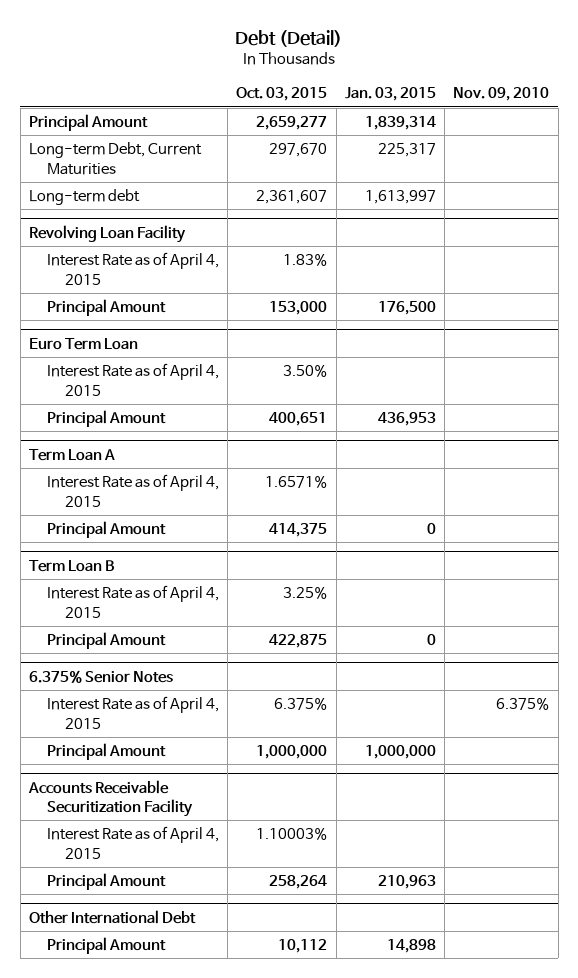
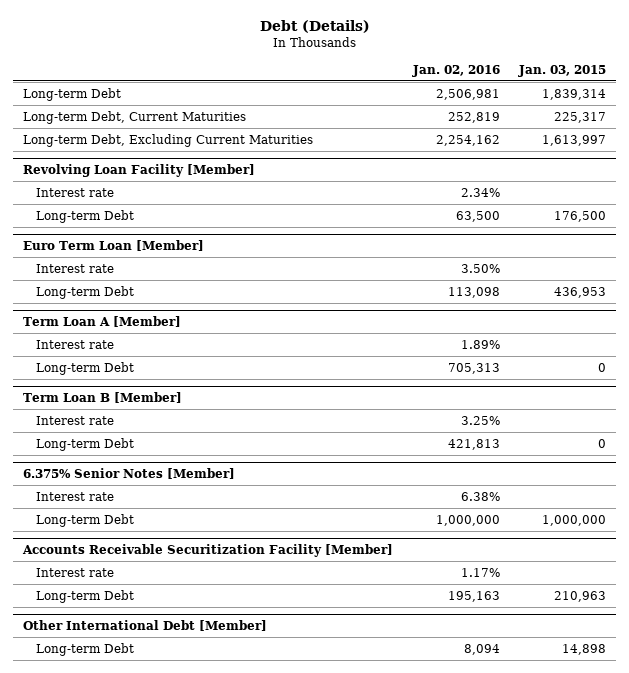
- Debt (Detail)
+ Debt (Details)
- | Oct. 03, 2015 | Jan. 03, 2015 | Nov. 09, 2010
+ | Jan. 02, 2016 | Jan. 03, 2015
- Principal Amount | 2,659,277 | 1,839,314 |
+ Long-term Debt | 2,506,981 | 1,839,314
- Long-term debt | 2,361,607 | 1,613,997 |
- Revolving Loan Facility
- Interest Rate as of April 4, 2015 | 1.83% | |
- Principal Amount | 153,000 | 176,500 |
- Euro Term Loan
- Interest Rate as of April 4, 2015 | 3.50% | |
- Principal Amount | 400,651 | 436,953 |
- Term Loan A
- Interest Rate as of April 4, 2015 | 1.6571% | |
- Principal Amount | 414,375 | 0 |
- Term Loan B
- Interest Rate as of April 4, 2015 | 3.25% | |
- Principal Amount | 422,875 | 0 |
- 6.375% Senior Notes
- Interest Rate as of April 4, 2015 | 6.375% | | 6.375%
- Principal Amount | 1,000,000 | 1,000,000 |
- Accounts Receivable Securitization Facility
- Interest Rate as of April 4, 2015 | 1.10003% | |
- Principal Amount | 258,264 | 210,963 |
- Other International Debt
- Principal Amount | 10,112 | 14,898 |
+ Long-term Debt, Excluding Current Maturities | 2,254,162 | 1,613,997
+ Revolving Loan Facility [Member]
+ Interest rate | 2.34% |
+ Long-term Debt | 63,500 | 176,500
+ Euro Term Loan [Member]
+ Interest rate | 3.50% |
+ Long-term Debt | 113,098 | 436,953
+ Term Loan A [Member]
+ Interest rate | 1.89% |
+ Long-term Debt | 705,313 | 0
+ Term Loan B [Member]
+ Interest rate | 3.25% |
+ Long-term Debt | 421,813 | 0
+ 6.375% Senior Notes [Member]
+ Interest rate | 6.38% |
+ Long-term Debt | 1,000,000 | 1,000,000
+ Accounts Receivable Securitization Facility [Member]
+ Interest rate | 1.17% |
+ Long-term Debt | 195,163 | 210,963
+ Other International Debt [Member]
+ Long-term Debt | 8,094 | 14,898

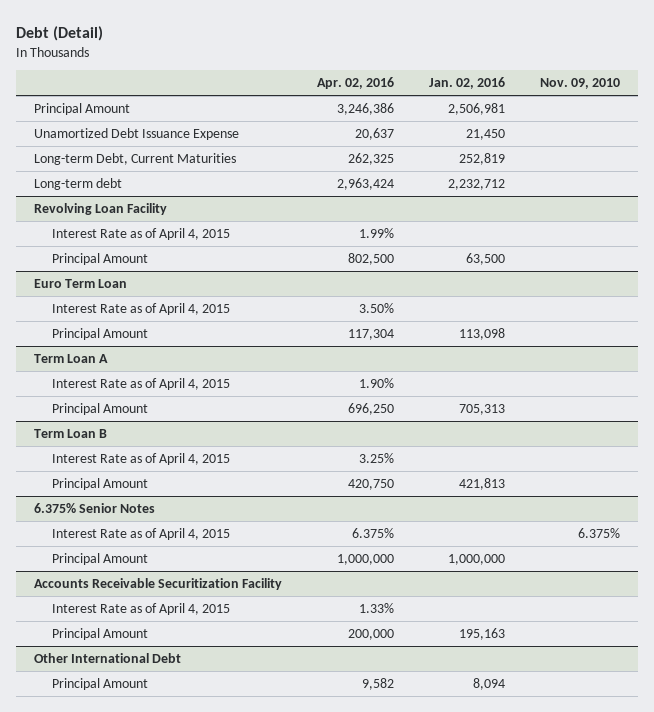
- Debt (Details)
+ Debt (Detail)
- | Jan. 02, 2016 | Jan. 03, 2015
+ | Apr. 02, 2016 | Jan. 02, 2016 | Nov. 09, 2010
- Long-term Debt | 2,506,981 | 1,839,314
+ Principal Amount | 3,246,386 | 2,506,981 |
+ Unamortized Debt Issuance Expense | 20,637 | 21,450 |
- Long-term Debt, Excluding Current Maturities | 2,254,162 | 1,613,997
- Revolving Loan Facility [Member]
- Interest rate | 2.34% |
- Long-term Debt | 63,500 | 176,500
- Euro Term Loan [Member]
- Interest rate | 3.50% |
- Long-term Debt | 113,098 | 436,953
- Term Loan A [Member]
- Interest rate | 1.89% |
- Long-term Debt | 705,313 | 0
- Term Loan B [Member]
- Interest rate | 3.25% |
- Long-term Debt | 421,813 | 0
- 6.375% Senior Notes [Member]
- Interest rate | 6.38% |
- Long-term Debt | 1,000,000 | 1,000,000
- Accounts Receivable Securitization Facility [Member]
- Interest rate | 1.17% |
- Long-term Debt | 195,163 | 210,963
- Other International Debt [Member]
- Long-term Debt | 8,094 | 14,898
+ Long-term debt | 2,963,424 | 2,232,712 |
+ Revolving Loan Facility
+ Interest Rate as of April 4, 2015 | 1.99% | |
+ Principal Amount | 802,500 | 63,500 |
+ Euro Term Loan
+ Interest Rate as of April 4, 2015 | 3.50% | |
+ Principal Amount | 117,304 | 113,098 |
+ Term Loan A
+ Interest Rate as of April 4, 2015 | 1.90% | |
+ Principal Amount | 696,250 | 705,313 |
+ Term Loan B
+ Interest Rate as of April 4, 2015 | 3.25% | |
+ Principal Amount | 420,750 | 421,813 |
+ 6.375% Senior Notes
+ Interest Rate as of April 4, 2015 | 6.375% | | 6.375%
+ Principal Amount | 1,000,000 | 1,000,000 |
+ Accounts Receivable Securitization Facility
+ Interest Rate as of April 4, 2015 | 1.33% | |
+ Principal Amount | 200,000 | 195,163 |
+ Other International Debt
+ Principal Amount | 9,582 | 8,094 |

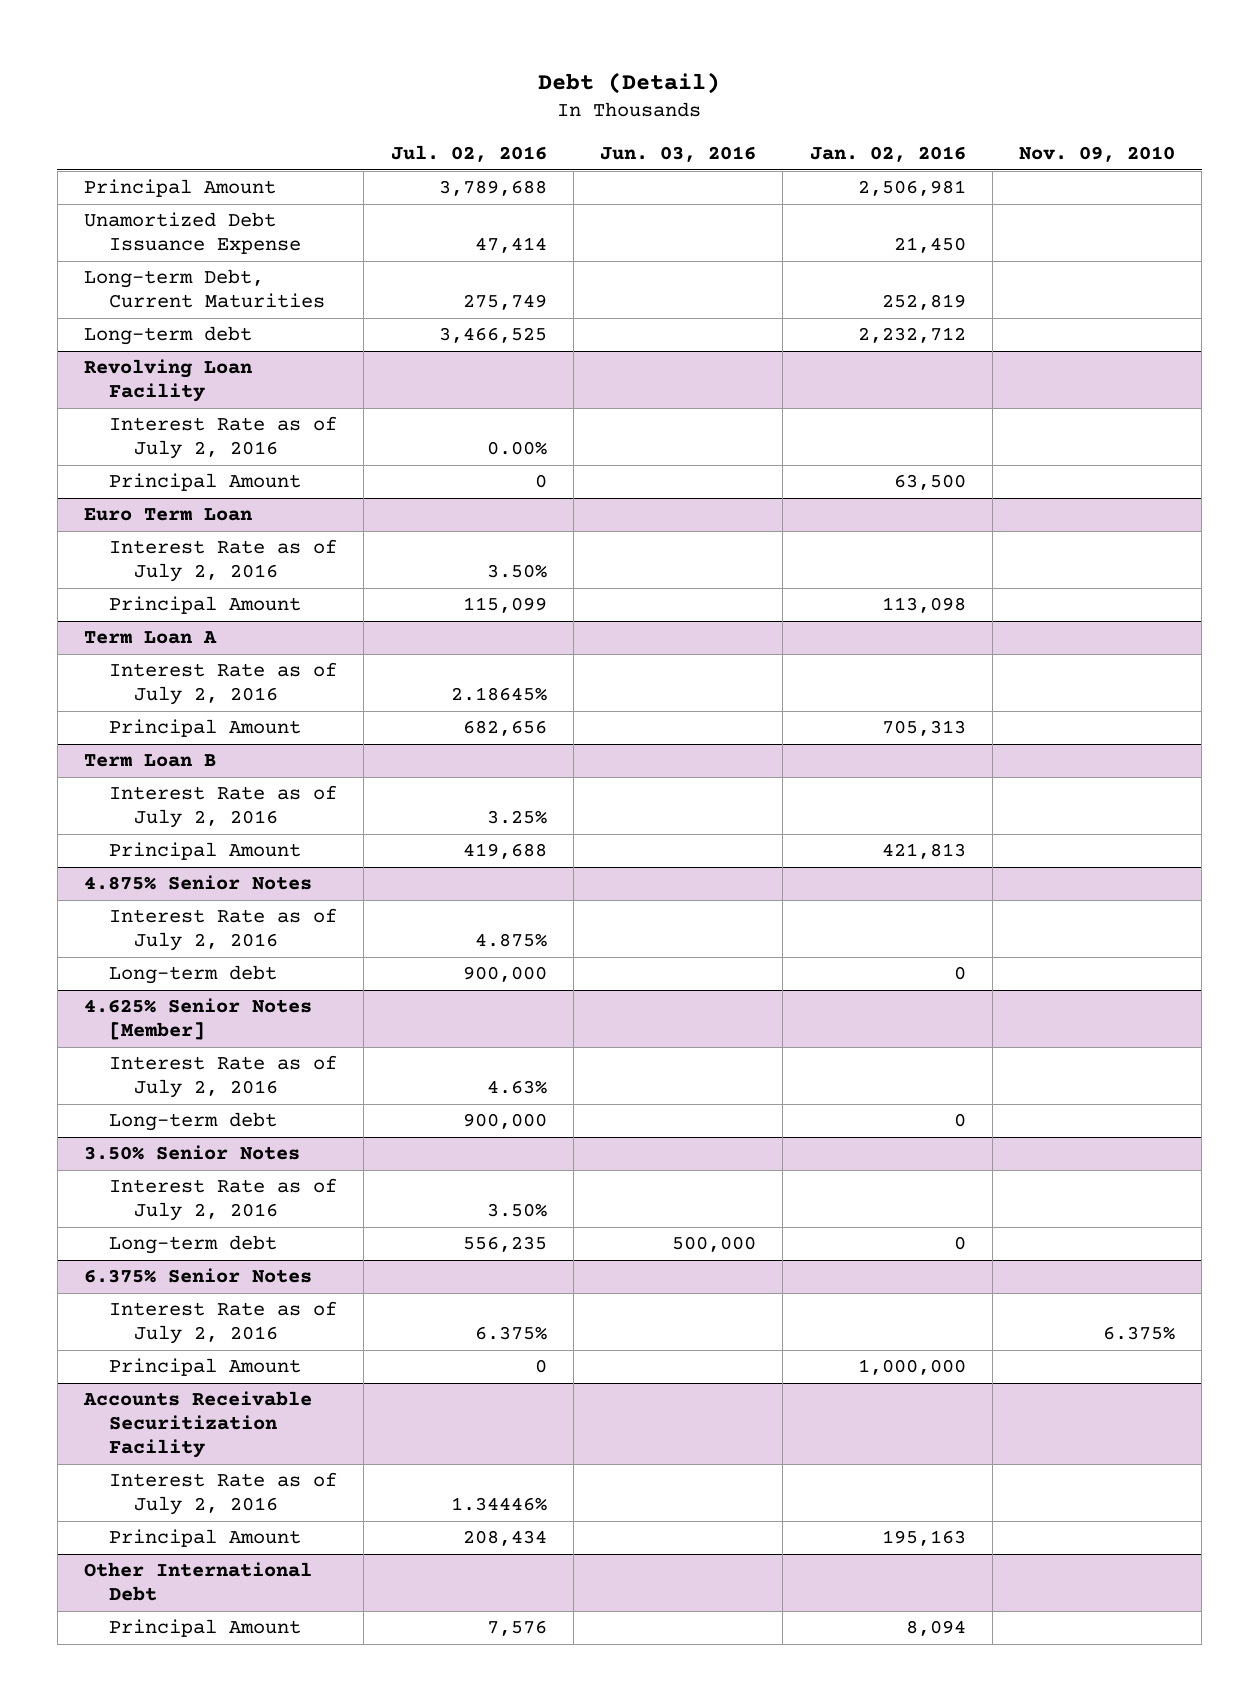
- | Apr. 02, 2016 | Jan. 02, 2016 | Nov. 09, 2010
+ | Jul. 02, 2016 | Jun. 03, 2016 | Jan. 02, 2016 | Nov. 09, 2010
@ Revolving Loan Facility
- Interest Rate as of April 4, 2015 | 1.99% | |
+ Interest Rate as of July 2, 2016 | 0.00% | | |
@ Euro Term Loan
- Interest Rate as of April 4, 2015 | 3.50% | |
+ Interest Rate as of July 2, 2016 | 3.50% | | |
@ Term Loan A
- Interest Rate as of April 4, 2015 | 1.90% | |
+ Interest Rate as of July 2, 2016 | 2.18645% | | |
@ Term Loan B
- Interest Rate as of April 4, 2015 | 3.25% | |
+ Interest Rate as of July 2, 2016 | 3.25% | | |
+ 4.875% Senior Notes
+ Interest Rate as of July 2, 2016 | 4.875% | | |
+ Long-term debt | 900,000 | | 0 |
+ 4.625% Senior Notes [Member]
+ Interest Rate as of July 2, 2016 | 4.63% | | |
+ Long-term debt | 900,000 | | 0 |
+ 3.50% Senior Notes
+ Interest Rate as of July 2, 2016 | 3.50% | | |
+ Long-term debt | 556,235 | 500,000 | 0 |
@ 6.375% Senior Notes
- Interest Rate as of April 4, 2015 | 6.375% | | 6.375%
+ Interest Rate as of July 2, 2016 | 6.375% | | | 6.375%
@ Accounts Receivable Securitization Facility
- Interest Rate as of April 4, 2015 | 1.33% | |
+ Interest Rate as of July 2, 2016 | 1.34446% | | |

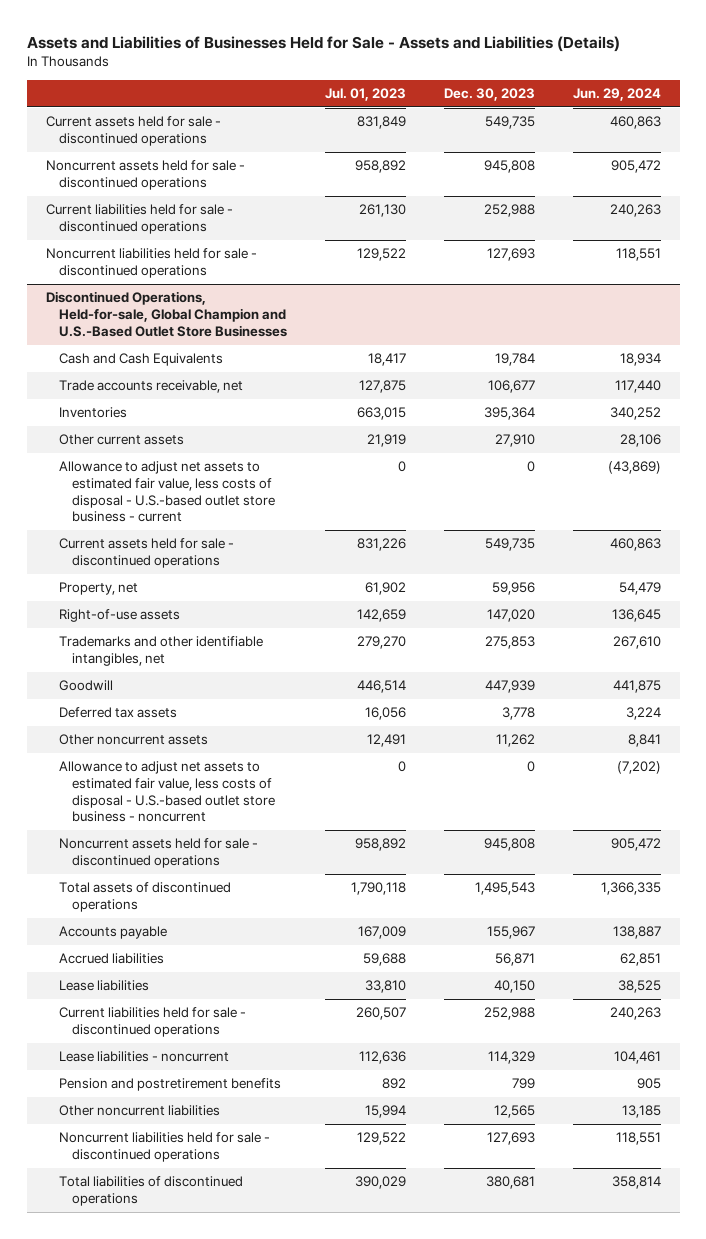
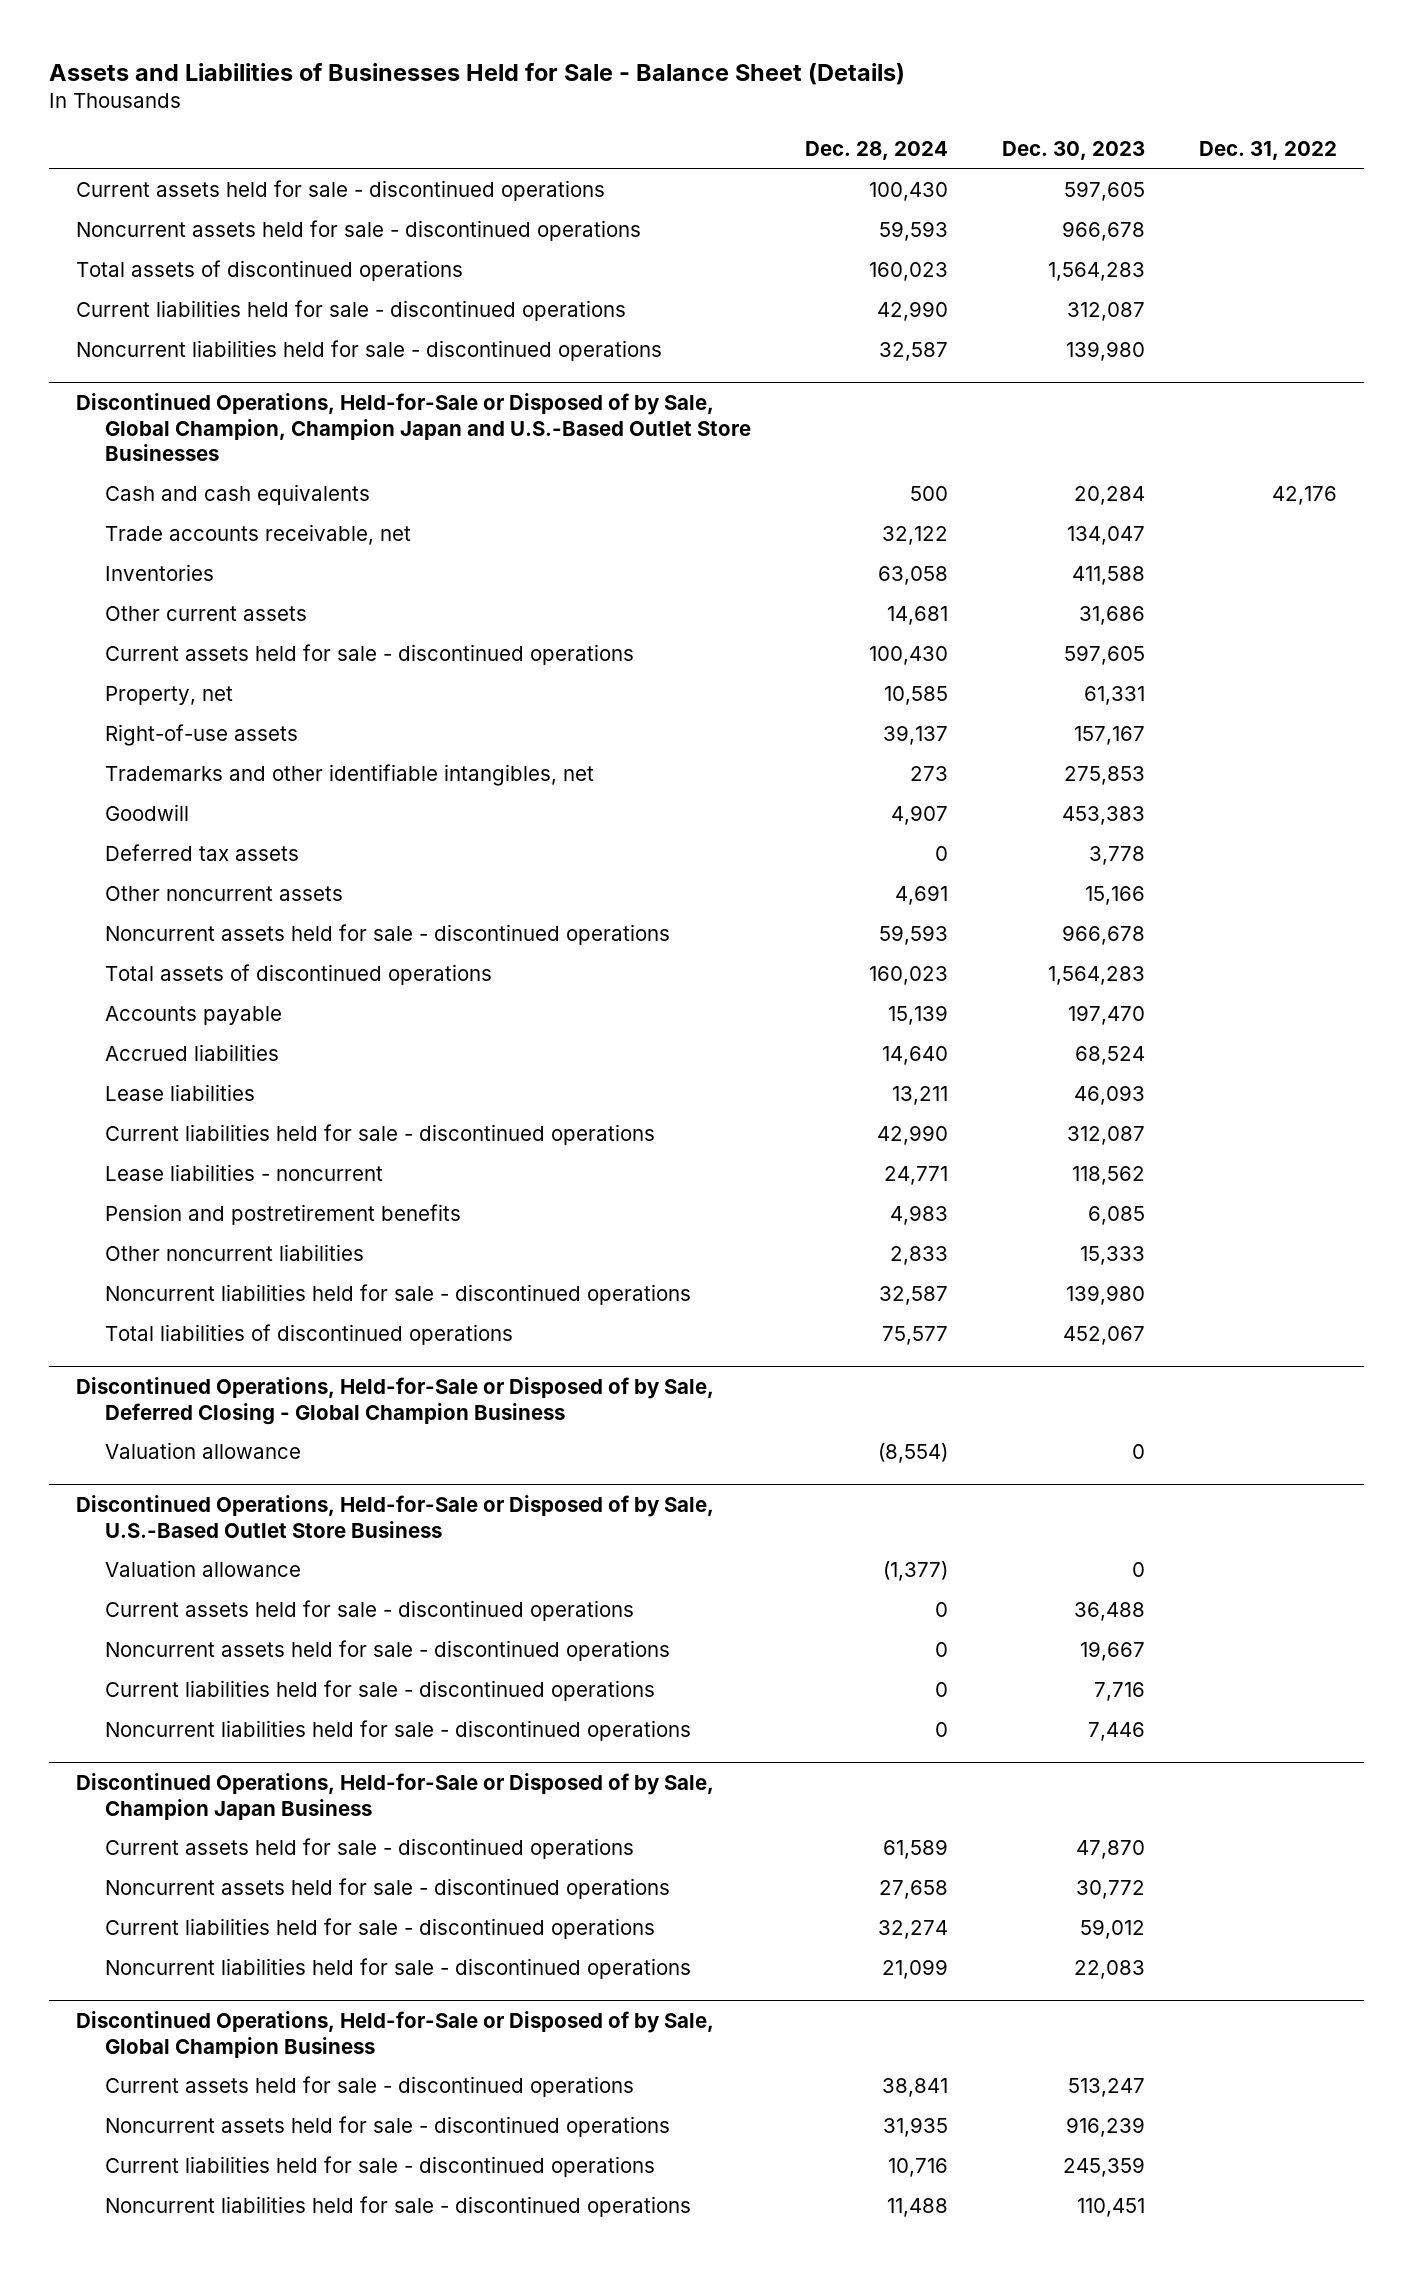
- Assets and Liabilities of Businesses Held for Sale - Assets and Liabilities (Details)
+ Assets and Liabilities of Businesses Held for Sale - Balance Sheet (Details)
- | Jul. 01, 2023 | Dec. 30, 2023 | Jun. 29, 2024
+ | Dec. 28, 2024 | Dec. 30, 2023 | Dec. 31, 2022
- Current assets held for sale - discontinued operations | 831,849 | 549,735 | 460,863
- Noncurrent assets held for sale - discontinued operations | 958,892 | 945,808 | 905,472
- Current liabilities held for sale - discontinued operations | 261,130 | 252,988 | 240,263
- Noncurrent liabilities held for sale - discontinued operations | 129,522 | 127,693 | 118,551
- Discontinued Operations, Held-for-sale, Global Champion and U.S.-Based Outlet Store Businesses
- Cash and Cash Equivalents | 18,417 | 19,784 | 18,934
- Trade accounts receivable, net | 127,875 | 106,677 | 117,440
- Inventories | 663,015 | 395,364 | 340,252
- Other current assets | 21,919 | 27,910 | 28,106
- Allowance to adjust net assets to estimated fair value, less costs of disposal - U.S.-based outlet store business - current | 0 | 0 | (43,869)
- Current assets held for sale - discontinued operations | 831,226 | 549,735 | 460,863
- Property, net | 61,902 | 59,956 | 54,479
- Right-of-use assets | 142,659 | 147,020 | 136,645
+ Current assets held for sale - discontinued operations | 100,430 | 597,605 |
+ Noncurrent assets held for sale - discontinued operations | 59,593 | 966,678 |
+ Total assets of discontinued operations | 160,023 | 1,564,283 |
+ Current liabilities held for sale - discontinued operations | 42,990 | 312,087 |
+ Noncurrent liabilities held for sale - discontinued operations | 32,587 | 139,980 |
+ Discontinued Operations, Held-for-Sale or Disposed of by Sale, Global Champion, Champion Japan and U.S.-Based Outlet Store Businesses
+ Cash and cash equivalents | 500 | 20,284 | 42,176
+ Trade accounts receivable, net | 32,122 | 134,047 |
+ Inventories | 63,058 | 411,588 |
+ Other current assets | 14,681 | 31,686 |
+ Current assets held for sale - discontinued operations | 100,430 | 597,605 |
+ Property, net | 10,585 | 61,331 |
+ Right-of-use assets | 39,137 | 157,167 |
- Goodwill | 446,514 | 447,939 | 441,875
+ Goodwill | 4,907 | 453,383 |
- Other noncurrent assets | 12,491 | 11,262 | 8,841
- Allowance to adjust net assets to estimated fair value, less costs of disposal - U.S.-based outlet store business - noncurrent | 0 | 0 | (7,202)
- Noncurrent assets held for sale - discontinued operations | 958,892 | 945,808 | 905,472
- Total assets of discontinued operations | 1,790,118 | 1,495,543 | 1,366,335
- Accounts payable | 167,009 | 155,967 | 138,887
- Accrued liabilities | 59,688 | 56,871 | 62,851
- Lease liabilities | 33,810 | 40,150 | 38,525
- Current liabilities held for sale - discontinued operations | 260,507 | 252,988 | 240,263
- Lease liabilities - noncurrent | 112,636 | 114,329 | 104,461
- Pension and postretirement benefits | 892 | 799 | 905
- Other noncurrent liabilities | 15,994 | 12,565 | 13,185
- Noncurrent liabilities held for sale - discontinued operations | 129,522 | 127,693 | 118,551
- Total liabilities of discontinued operations | 390,029 | 380,681 | 358,814
+ Other noncurrent assets | 4,691 | 15,166 |
+ Noncurrent assets held for sale - discontinued operations | 59,593 | 966,678 |
+ Total assets of discontinued operations | 160,023 | 1,564,283 |
+ Accounts payable | 15,139 | 197,470 |
+ Accrued liabilities | 14,640 | 68,524 |
+ Lease liabilities | 13,211 | 46,093 |
+ Current liabilities held for sale - discontinued operations | 42,990 | 312,087 |
+ Lease liabilities - noncurrent | 24,771 | 118,562 |
+ Pension and postretirement benefits | 4,983 | 6,085 |
+ Other noncurrent liabilities | 2,833 | 15,333 |
+ Noncurrent liabilities held for sale - discontinued operations | 32,587 | 139,980 |
+ Total liabilities of discontinued operations | 75,577 | 452,067 |
+ Discontinued Operations, Held-for-Sale or Disposed of by Sale, Deferred Closing - Global Champion Business
+ Valuation allowance | (8,554) | 0 |
+ Discontinued Operations, Held-for-Sale or Disposed of by Sale, U.S.-Based Outlet Store Business
+ Valuation allowance | (1,377) | 0 |
+ Current assets held for sale - discontinued operations | 0 | 36,488 |
+ Noncurrent assets held for sale - discontinued operations | 0 | 19,667 |
+ Current liabilities held for sale - discontinued operations | 0 | 7,716 |
+ Noncurrent liabilities held for sale - discontinued operations | 0 | 7,446 |
+ Discontinued Operations, Held-for-Sale or Disposed of by Sale, Champion Japan Business
+ Current assets held for sale - discontinued operations | 61,589 | 47,870 |
+ Noncurrent assets held for sale - discontinued operations | 27,658 | 30,772 |
+ Current liabilities held for sale - discontinued operations | 32,274 | 59,012 |
+ Noncurrent liabilities held for sale - discontinued operations | 21,099 | 22,083 |
+ Discontinued Operations, Held-for-Sale or Disposed of by Sale, Global Champion Business
+ Current assets held for sale - discontinued operations | 38,841 | 513,247 |
+ Noncurrent assets held for sale - discontinued operations | 31,935 | 916,239 |
+ Current liabilities held for sale - discontinued operations | 10,716 | 245,359 |
+ Noncurrent liabilities held for sale - discontinued operations | 11,488 | 110,451 |

